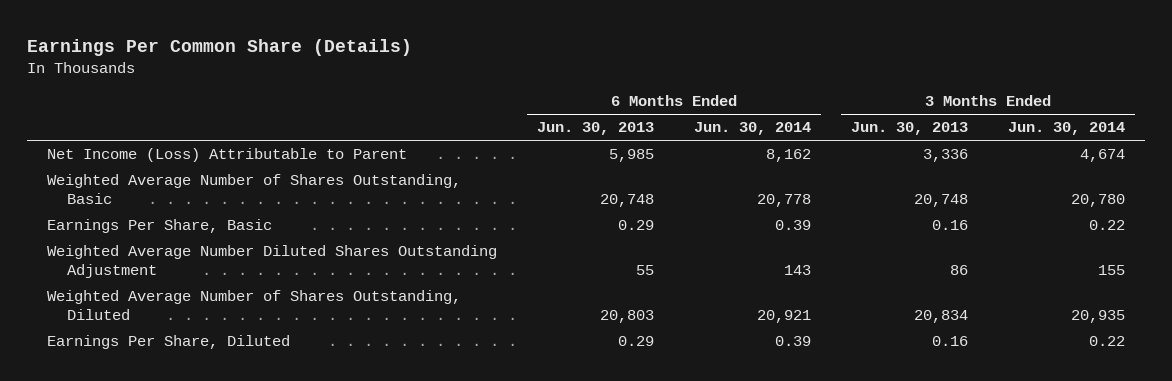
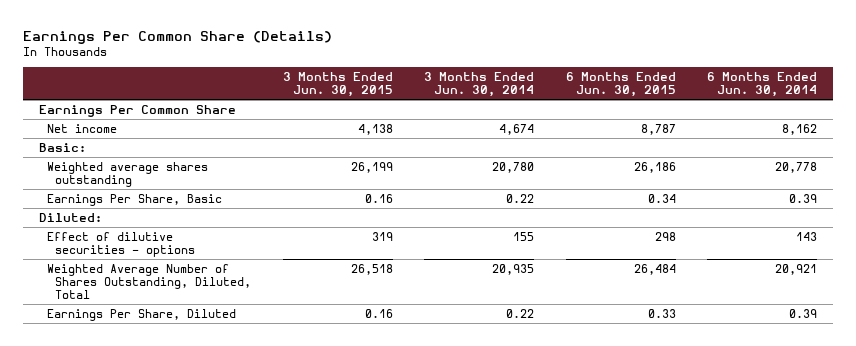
- | 6 Months Ended Jun. 30, 2013 | 6 Months Ended Jun. 30, 2014 | 3 Months Ended Jun. 30, 2013 | 3 Months Ended Jun. 30, 2014
+ | 3 Months Ended Jun. 30, 2015 | 3 Months Ended Jun. 30, 2014 | 6 Months Ended Jun. 30, 2015 | 6 Months Ended Jun. 30, 2014
- Net Income (Loss) Attributable to Parent | 5,985 | 8,162 | 3,336 | 4,674
- Weighted Average Number of Shares Outstanding, Basic | 20,748 | 20,778 | 20,748 | 20,780
+ Earnings Per Common Share
+ Net income | 4,138 | 4,674 | 8,787 | 8,162
+ Basic:
+ Weighted average shares outstanding | 26,199 | 20,780 | 26,186 | 20,778
- Weighted Average Number Diluted Shares Outstanding Adjustment | 55 | 143 | 86 | 155
- Weighted Average Number of Shares Outstanding, Diluted | 20,803 | 20,921 | 20,834 | 20,935
+ Diluted:
+ Effect of dilutive securities - options | 319 | 155 | 298 | 143
+ Weighted Average Number of Shares Outstanding, Diluted, Total | 26,518 | 20,935 | 26,484 | 20,921

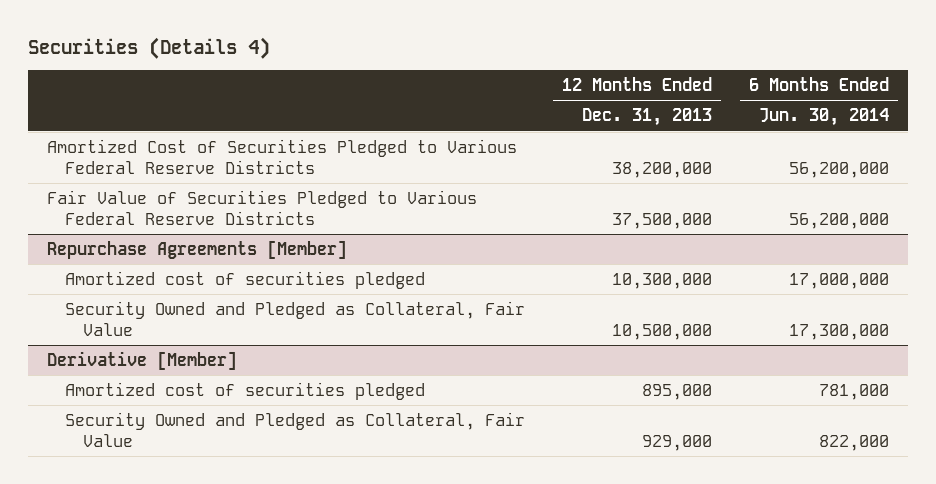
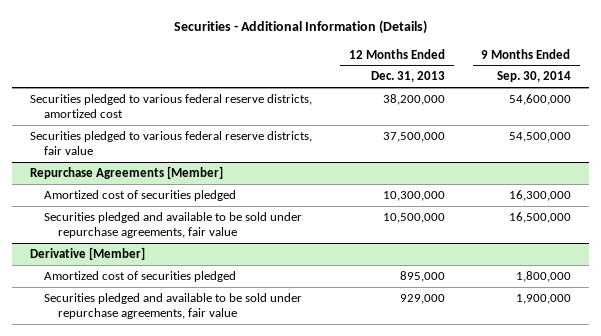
- Securities (Details 4)
+ Securities - Additional Information (Details)
- | 12 Months Ended Dec. 31, 2013 | 6 Months Ended Jun. 30, 2014
+ | 12 Months Ended Dec. 31, 2013 | 9 Months Ended Sep. 30, 2014
- Amortized Cost of Securities Pledged to Various Federal Reserve Districts | 38,200,000 | 56,200,000
- Fair Value of Securities Pledged to Various Federal Reserve Districts | 37,500,000 | 56,200,000
+ Securities pledged to various federal reserve districts, amortized cost | 38,200,000 | 54,600,000
+ Securities pledged to various federal reserve districts, fair value | 37,500,000 | 54,500,000
@ Repurchase Agreements [Member]
- Security Owned and Pledged as Collateral, Fair Value | 10,500,000 | 17,300,000
+ Securities pledged and available to be sold under repurchase agreements, fair value | 10,500,000 | 16,500,000
@ Derivative [Member]
- Security Owned and Pledged as Collateral, Fair Value | 929,000 | 822,000
+ Securities pledged and available to be sold under repurchase agreements, fair value | 929,000 | 1,900,000

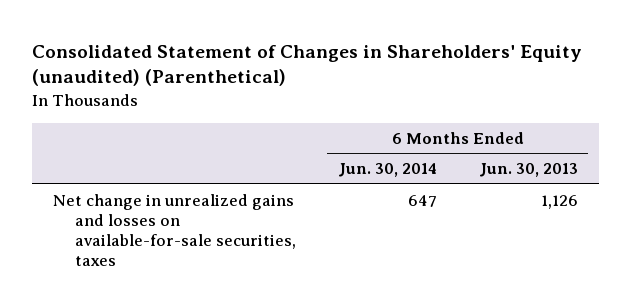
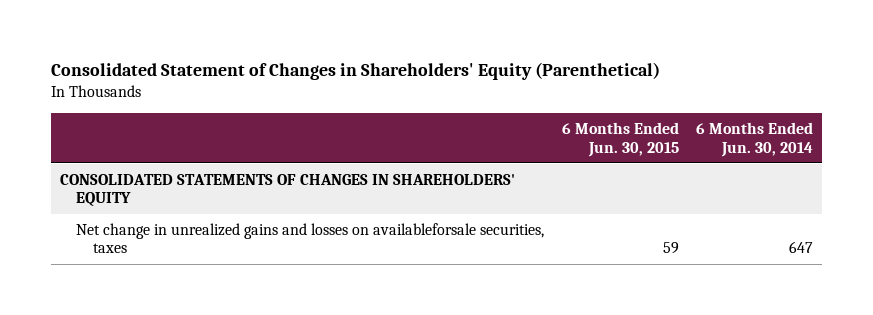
- Consolidated Statement of Changes in Shareholders' Equity (unaudited) (Parenthetical)
+ Consolidated Statement of Changes in Shareholders' Equity (Parenthetical)
- | 6 Months Ended Jun. 30, 2014 | 6 Months Ended Jun. 30, 2013
+ | 6 Months Ended Jun. 30, 2015 | 6 Months Ended Jun. 30, 2014
- Net change in unrealized gains and losses on available-for-sale securities, taxes | 647 | 1,126
+ CONSOLIDATED STATEMENTS OF CHANGES IN SHAREHOLDERS' EQUITY
+ Net change in unrealized gains and losses on availableforsale securities, taxes | 59 | 647

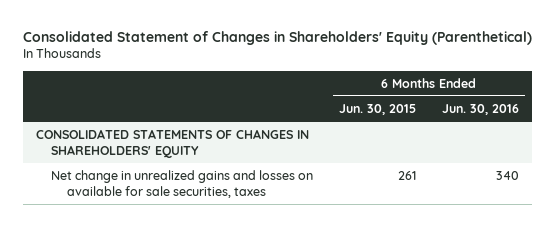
- | 6 Months Ended Jun. 30, 2015 | 6 Months Ended Jun. 30, 2014
+ | 6 Months Ended Jun. 30, 2015 | 6 Months Ended Jun. 30, 2016
- Net change in unrealized gains and losses on availableforsale securities, taxes | 59 | 647
+ Net change in unrealized gains and losses on available for sale securities, taxes | 261 | 340

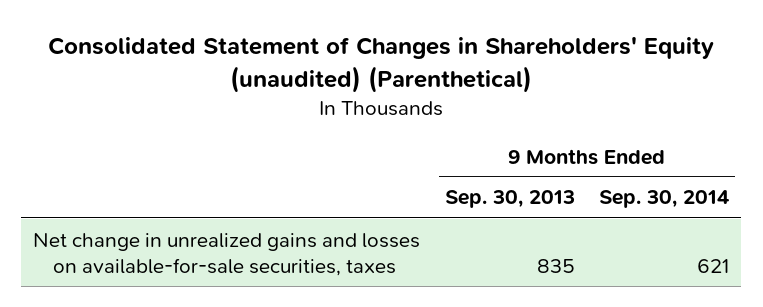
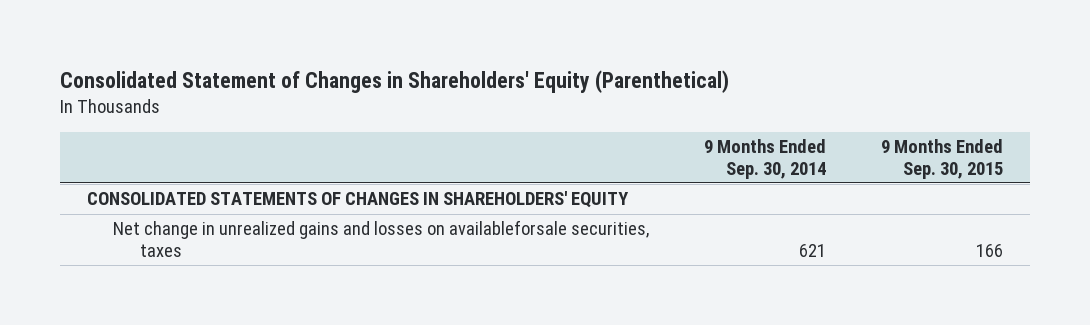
- Consolidated Statement of Changes in Shareholders' Equity (unaudited) (Parenthetical)
+ Consolidated Statement of Changes in Shareholders' Equity (Parenthetical)
- | 9 Months Ended Sep. 30, 2013 | 9 Months Ended Sep. 30, 2014
+ | 9 Months Ended Sep. 30, 2014 | 9 Months Ended Sep. 30, 2015
- Net change in unrealized gains and losses on available-for-sale securities, taxes | 835 | 621
+ CONSOLIDATED STATEMENTS OF CHANGES IN SHAREHOLDERS' EQUITY
+ Net change in unrealized gains and losses on availableforsale securities, taxes | 621 | 166

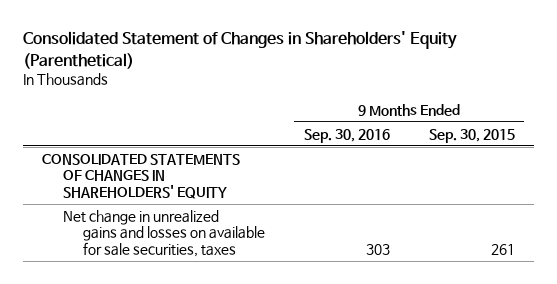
- | 9 Months Ended Sep. 30, 2014 | 9 Months Ended Sep. 30, 2015
+ | 9 Months Ended Sep. 30, 2016 | 9 Months Ended Sep. 30, 2015
- Net change in unrealized gains and losses on availableforsale securities, taxes | 621 | 166
+ Net change in unrealized gains and losses on available for sale securities, taxes | 303 | 261

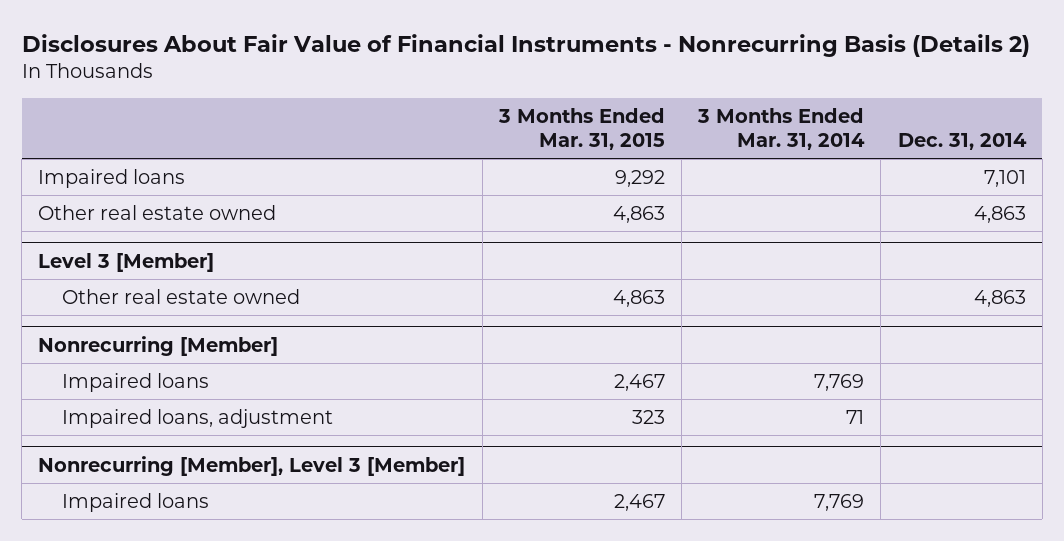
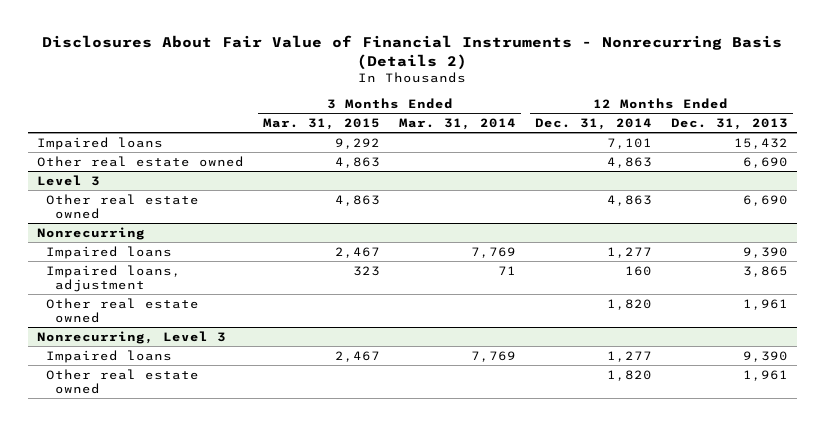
- | 3 Months Ended Mar. 31, 2015 | 3 Months Ended Mar. 31, 2014 | Dec. 31, 2014
+ | 3 Months Ended Mar. 31, 2015 | 3 Months Ended Mar. 31, 2014 | 12 Months Ended Dec. 31, 2014 | 12 Months Ended Dec. 31, 2013
- Level 3 [Member]
+ Level 3
- Nonrecurring [Member]
+ Nonrecurring
- Nonrecurring [Member], Level 3 [Member]
+ Other real estate owned | | | 1,820 | 1,961
+ Nonrecurring, Level 3
+ Other real estate owned | | | 1,820 | 1,961

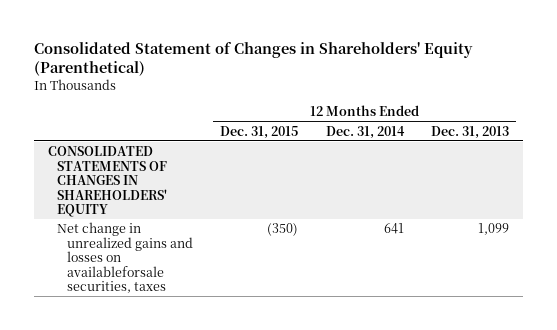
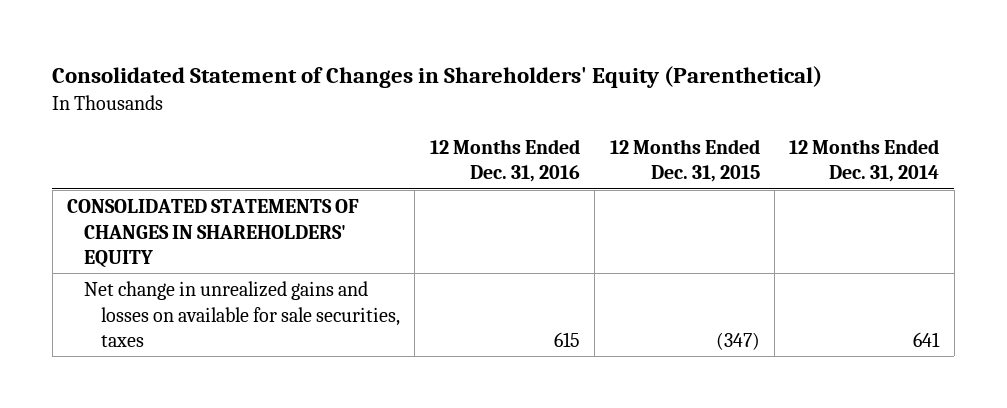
- | 12 Months Ended Dec. 31, 2015 | 12 Months Ended Dec. 31, 2014 | 12 Months Ended Dec. 31, 2013
+ | 12 Months Ended Dec. 31, 2016 | 12 Months Ended Dec. 31, 2015 | 12 Months Ended Dec. 31, 2014
- Net change in unrealized gains and losses on availableforsale securities, taxes | (350) | 641 | 1,099
+ Net change in unrealized gains and losses on available for sale securities, taxes | 615 | (347) | 641

